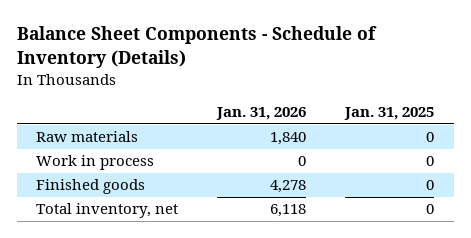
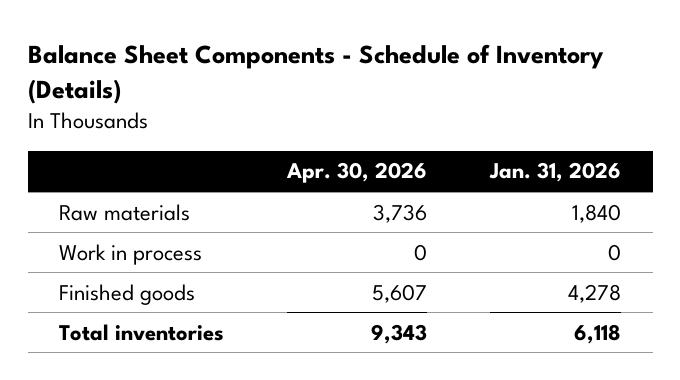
- | Jan. 31, 2026 | Jan. 31, 2025
+ | Apr. 30, 2026 | Jan. 31, 2026
- Total inventory, net | 6,118 | 0
+ Total inventories | 9,343 | 6,118

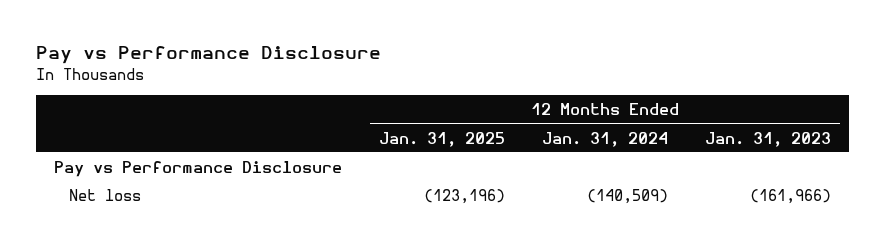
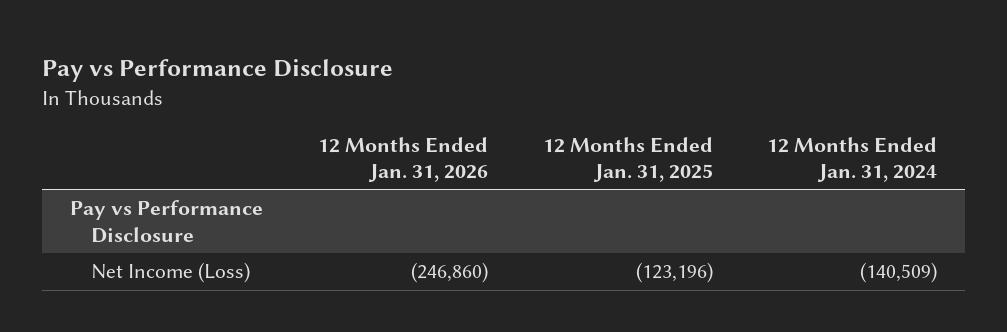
- | 12 Months Ended Jan. 31, 2025 | 12 Months Ended Jan. 31, 2024 | 12 Months Ended Jan. 31, 2023
+ | 12 Months Ended Jan. 31, 2026 | 12 Months Ended Jan. 31, 2025 | 12 Months Ended Jan. 31, 2024
- Net loss | (123,196) | (140,509) | (161,966)
+ Net Income (Loss) | (246,860) | (123,196) | (140,509)

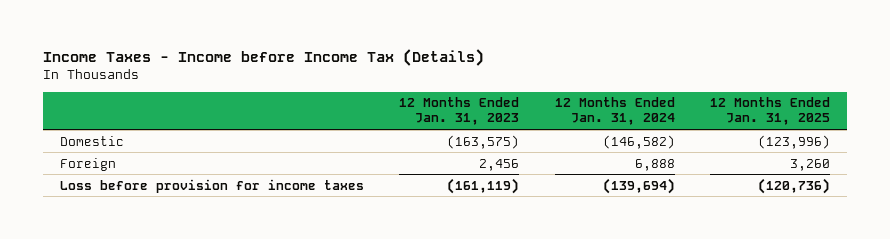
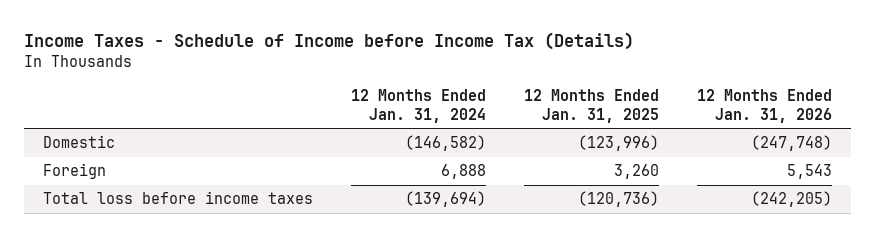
- Income Taxes - Income before Income Tax (Details)
+ Income Taxes - Schedule of Income before Income Tax (Details)
- | 12 Months Ended Jan. 31, 2023 | 12 Months Ended Jan. 31, 2024 | 12 Months Ended Jan. 31, 2025
+ | 12 Months Ended Jan. 31, 2024 | 12 Months Ended Jan. 31, 2025 | 12 Months Ended Jan. 31, 2026
- Loss before provision for income taxes | (161,119) | (139,694) | (120,736)
+ Total loss before income taxes | (139,694) | (120,736) | (242,205)

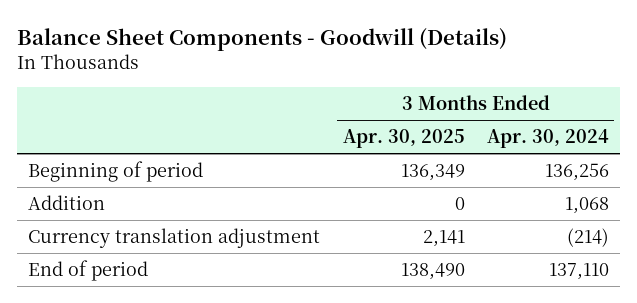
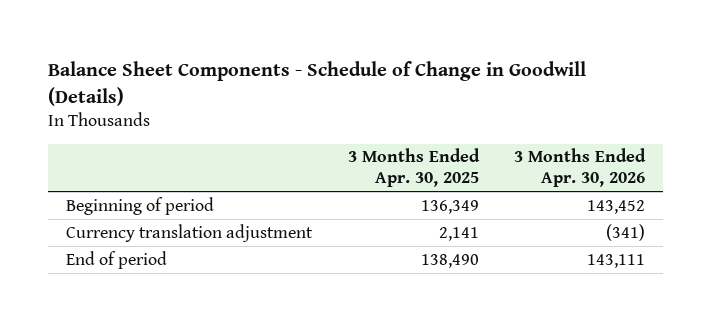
- Balance Sheet Components - Goodwill (Details)
+ Balance Sheet Components - Schedule of Change in Goodwill (Details)
- | 3 Months Ended Apr. 30, 2025 | 3 Months Ended Apr. 30, 2024
+ | 3 Months Ended Apr. 30, 2025 | 3 Months Ended Apr. 30, 2026
- Addition | 0 | 1,068

